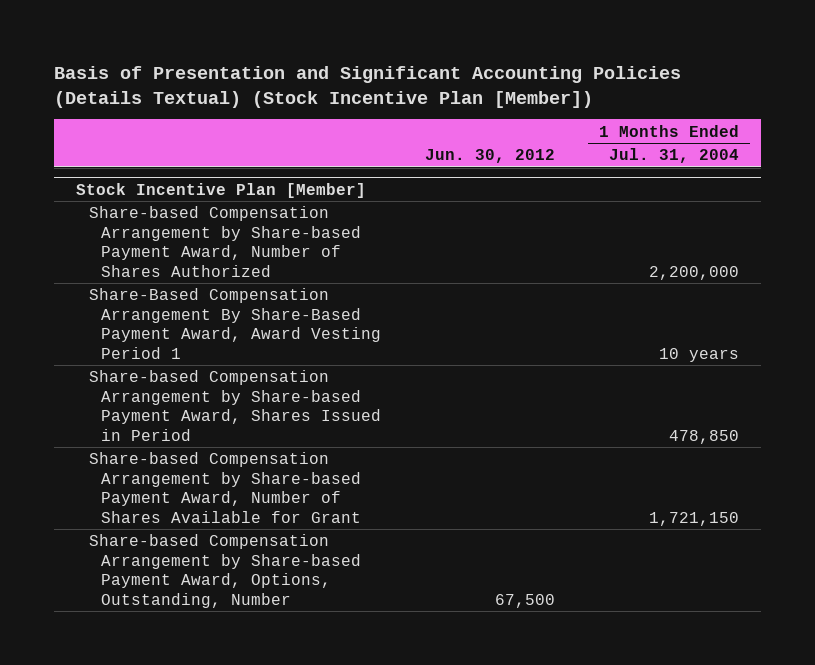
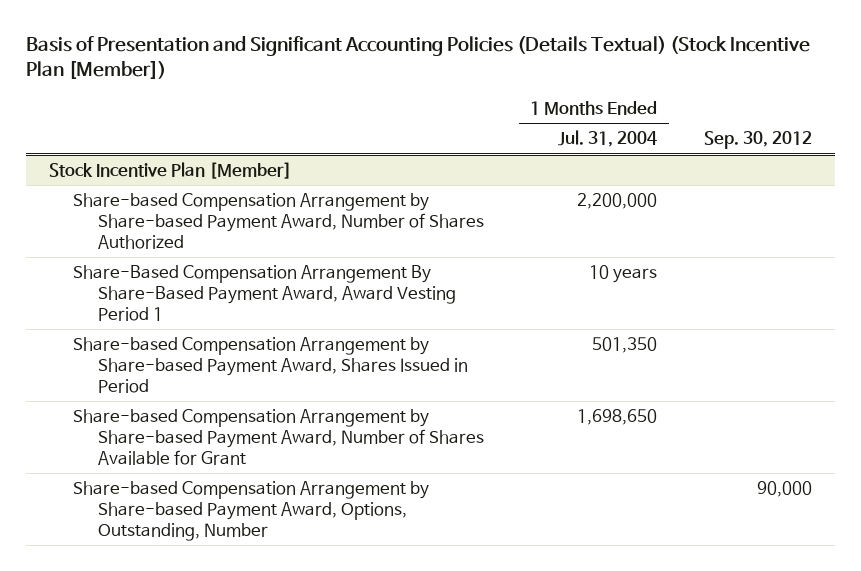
- | Jun. 30, 2012 | 1 Months Ended Jul. 31, 2004
+ | 1 Months Ended Jul. 31, 2004 | Sep. 30, 2012
@ Stock Incentive Plan [Member]
- Share-based Compensation Arrangement by Share-based Payment Award, Shares Issued in Period | | 478,850
- Share-based Compensation Arrangement by Share-based Payment Award, Number of Shares Available for Grant | | 1,721,150
+ Share-based Compensation Arrangement by Share-based Payment Award, Shares Issued in Period | 501,350 |
+ Share-based Compensation Arrangement by Share-based Payment Award, Number of Shares Available for Grant | 1,698,650 |

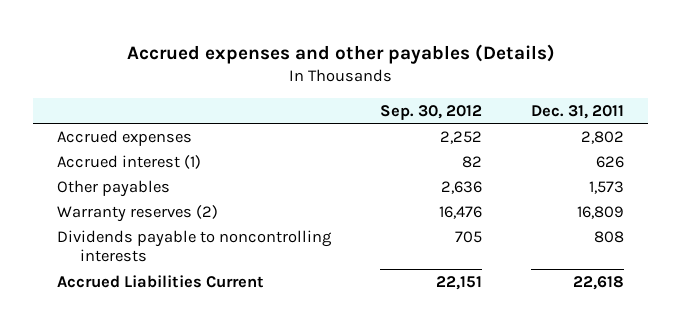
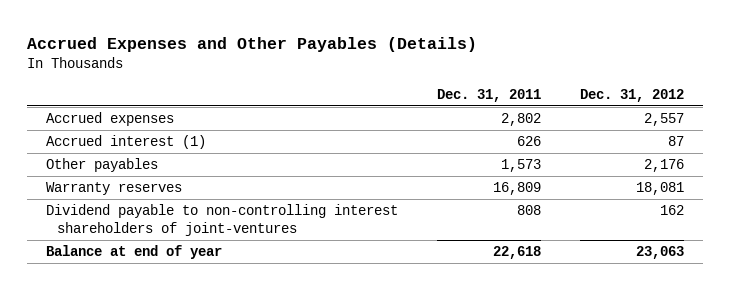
- Accrued expenses and other payables (Details)
+ Accrued Expenses and Other Payables (Details)
- | Sep. 30, 2012 | Dec. 31, 2011
+ | Dec. 31, 2011 | Dec. 31, 2012
- Warranty reserves (2) | 16,476 | 16,809
- Dividends payable to noncontrolling interests | 705 | 808
- Accrued Liabilities Current | 22,151 | 22,618
+ Warranty reserves | 16,809 | 18,081
+ Dividend payable to non-controlling interest shareholders of joint-ventures | 808 | 162
+ Balance at end of year | 22,618 | 23,063

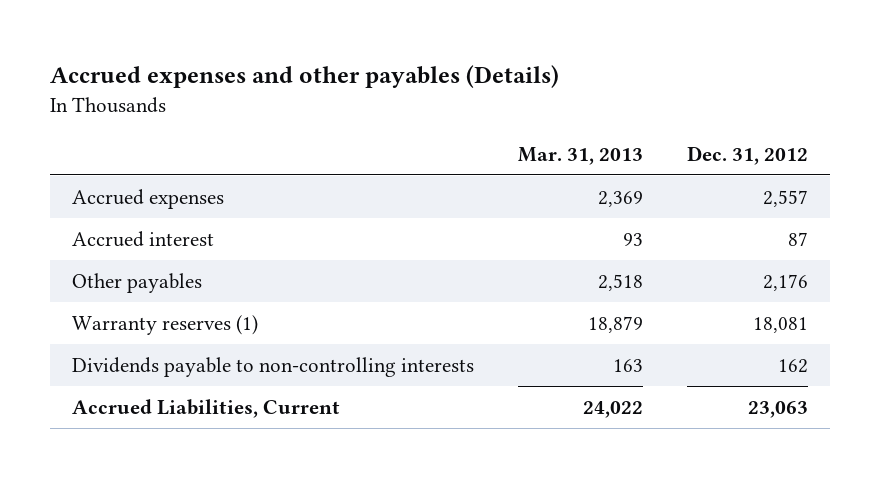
- Accrued Expenses and Other Payables (Details)
+ Accrued expenses and other payables (Details)
- | Dec. 31, 2011 | Dec. 31, 2012
+ | Mar. 31, 2013 | Dec. 31, 2012
- Accrued interest (1) | 626 | 87
+ Accrued interest | 93 | 87
- Warranty reserves | 16,809 | 18,081
- Dividend payable to non-controlling interest shareholders of joint-ventures | 808 | 162
- Balance at end of year | 22,618 | 23,063
+ Warranty reserves (1) | 18,879 | 18,081
+ Dividends payable to non-controlling interests | 163 | 162
+ Accrued Liabilities, Current | 24,022 | 23,063

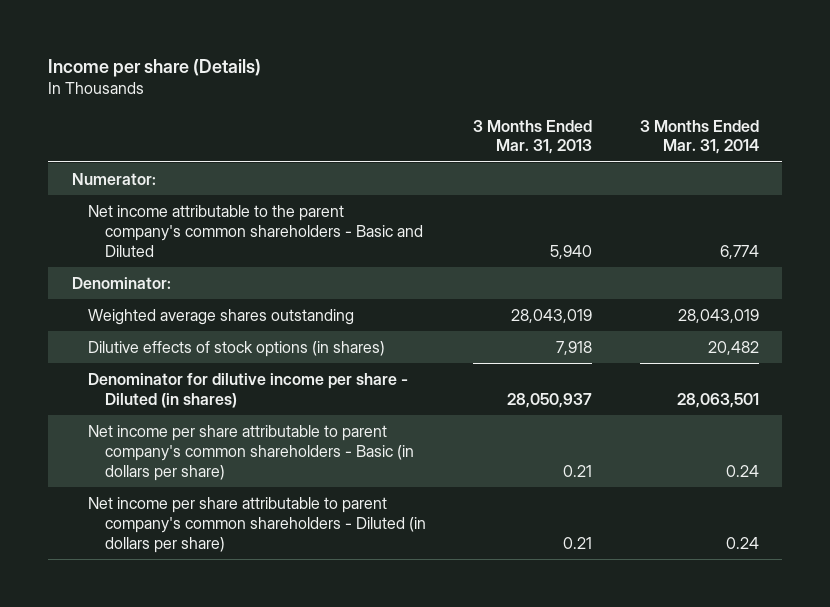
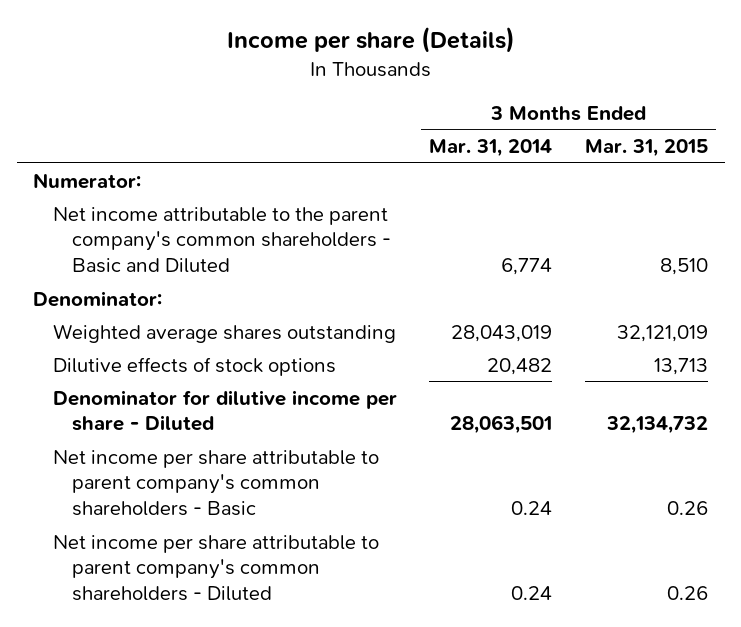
- | 3 Months Ended Mar. 31, 2013 | 3 Months Ended Mar. 31, 2014
+ | 3 Months Ended Mar. 31, 2014 | 3 Months Ended Mar. 31, 2015
- Dilutive effects of stock options (in shares) | 7,918 | 20,482
- Denominator for dilutive income per share - Diluted (in shares) | 28,050,937 | 28,063,501
- Net income per share attributable to parent company's common shareholders - Basic (in dollars per share) | 0.21 | 0.24
- Net income per share attributable to parent company's common shareholders - Diluted (in dollars per share) | 0.21 | 0.24
+ Dilutive effects of stock options | 20,482 | 13,713
+ Denominator for dilutive income per share - Diluted | 28,063,501 | 32,134,732
+ Net income per share attributable to parent company's common shareholders - Basic | 0.24 | 0.26
+ Net income per share attributable to parent company's common shareholders - Diluted | 0.24 | 0.26

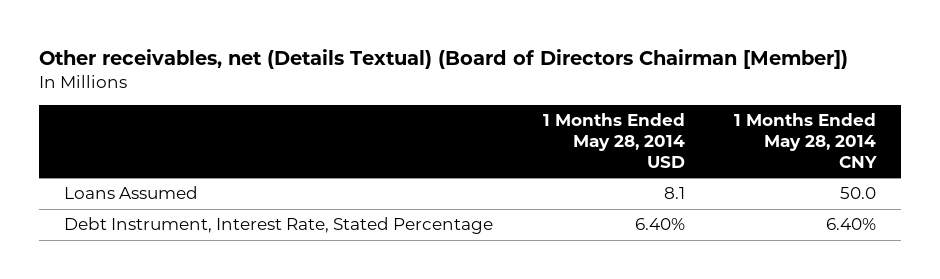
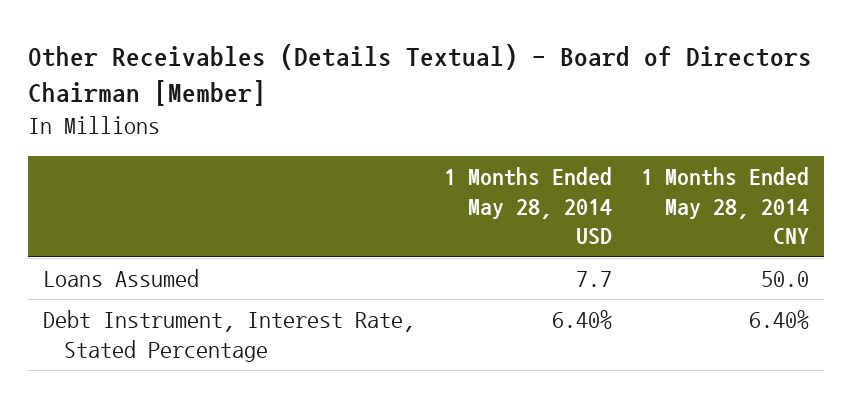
- Other receivables, net (Details Textual) (Board of Directors Chairman [Member])
+ Other Receivables (Details Textual) - Board of Directors Chairman [Member]
- Loans Assumed | 8.1 | 50.0
+ Loans Assumed | 7.7 | 50.0

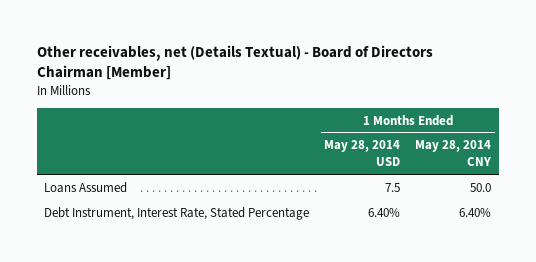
- Other Receivables (Details Textual) - Board of Directors Chairman [Member]
+ Other receivables, net (Details Textual) - Board of Directors Chairman [Member]
- Loans Assumed | 7.7 | 50.0
+ Loans Assumed | 7.5 | 50.0

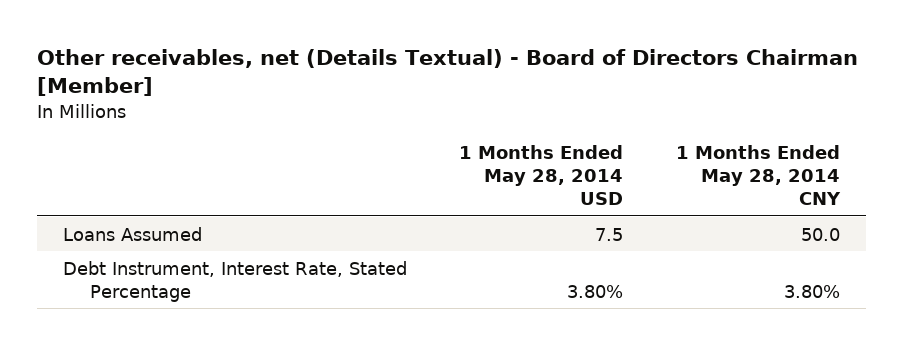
- Debt Instrument, Interest Rate, Stated Percentage | 6.40% | 6.40%
+ Debt Instrument, Interest Rate, Stated Percentage | 3.80% | 3.80%

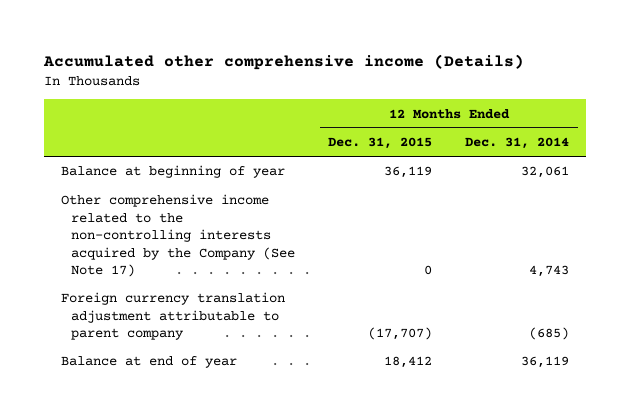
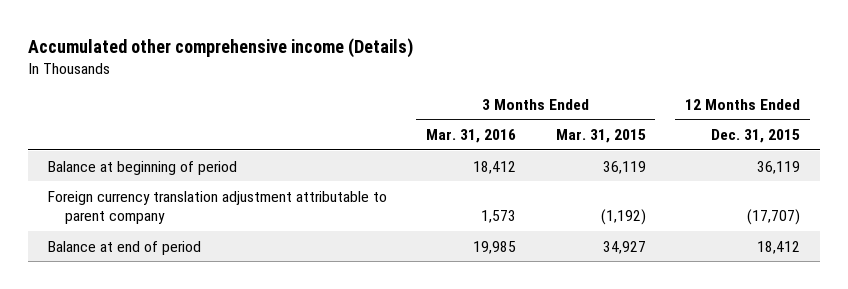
- | 12 Months Ended Dec. 31, 2015 | 12 Months Ended Dec. 31, 2014
+ | 3 Months Ended Mar. 31, 2016 | 3 Months Ended Mar. 31, 2015 | 12 Months Ended Dec. 31, 2015
- Balance at beginning of year | 36,119 | 32,061
- Other comprehensive income related to the non-controlling interests acquired by the Company (See Note 17) | 0 | 4,743
+ Balance at beginning of period | 18,412 | 36,119 | 36,119
- Balance at end of year | 18,412 | 36,119
+ Balance at end of period | 19,985 | 34,927 | 18,412

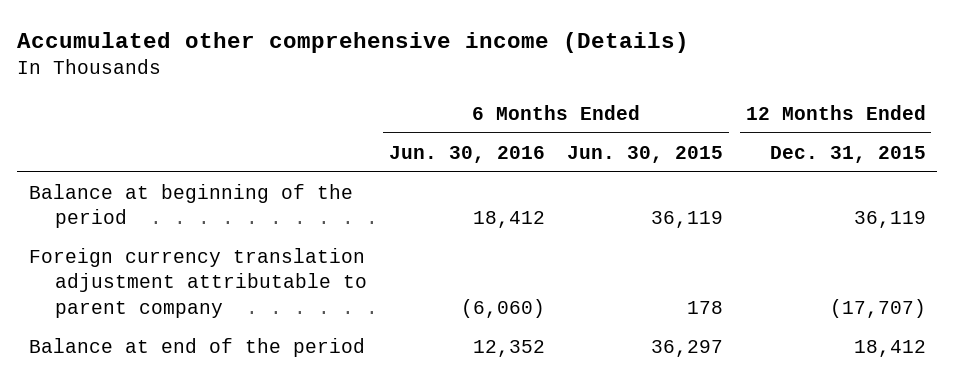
- | 3 Months Ended Mar. 31, 2016 | 3 Months Ended Mar. 31, 2015 | 12 Months Ended Dec. 31, 2015
+ | 6 Months Ended Jun. 30, 2016 | 6 Months Ended Jun. 30, 2015 | 12 Months Ended Dec. 31, 2015
- Balance at beginning of period | 18,412 | 36,119 | 36,119
+ Balance at beginning of the period | 18,412 | 36,119 | 36,119
- Balance at end of period | 19,985 | 34,927 | 18,412
+ Balance at end of the period | 12,352 | 36,297 | 18,412

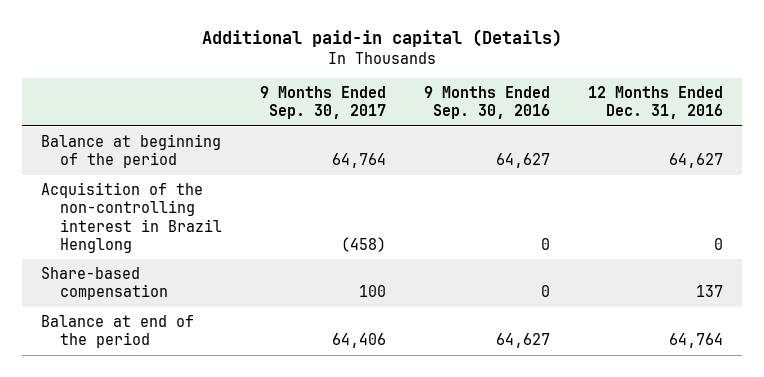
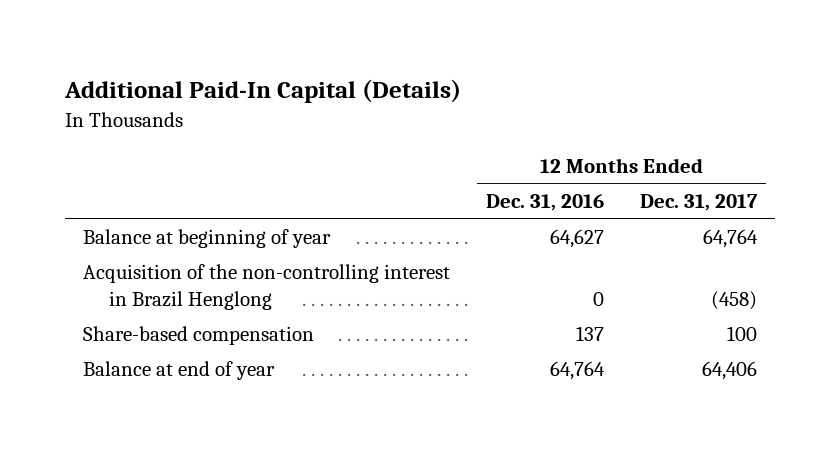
- Additional paid-in capital (Details)
+ Additional Paid-In Capital (Details)
- | 9 Months Ended Sep. 30, 2017 | 9 Months Ended Sep. 30, 2016 | 12 Months Ended Dec. 31, 2016
+ | 12 Months Ended Dec. 31, 2016 | 12 Months Ended Dec. 31, 2017
- Balance at beginning of the period | 64,764 | 64,627 | 64,627
+ Balance at beginning of year | 64,627 | 64,764
- Balance at end of the period | 64,406 | 64,627 | 64,764
+ Balance at end of year | 64,764 | 64,406

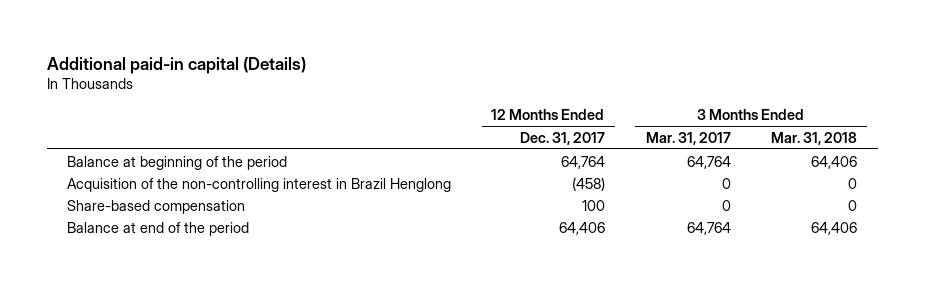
- Additional Paid-In Capital (Details)
+ Additional paid-in capital (Details)
- | 12 Months Ended Dec. 31, 2016 | 12 Months Ended Dec. 31, 2017
+ | 12 Months Ended Dec. 31, 2017 | 3 Months Ended Mar. 31, 2017 | 3 Months Ended Mar. 31, 2018
- Balance at beginning of year | 64,627 | 64,764
+ Balance at beginning of the period | 64,764 | 64,764 | 64,406
- Balance at end of year | 64,764 | 64,406
+ Balance at end of the period | 64,406 | 64,764 | 64,406

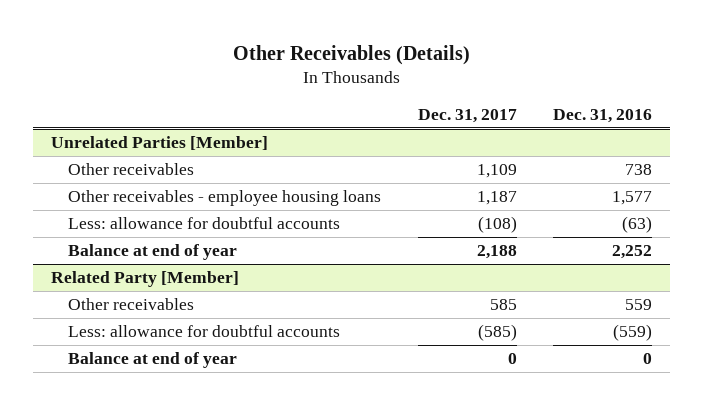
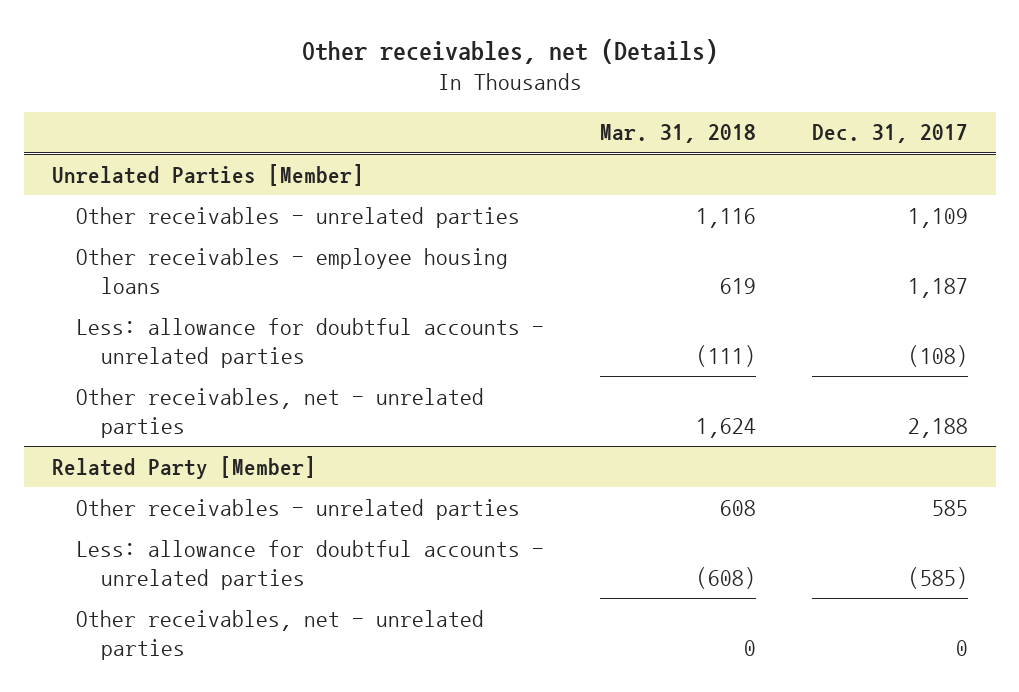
- Other Receivables (Details)
+ Other receivables, net (Details)
- | Dec. 31, 2017 | Dec. 31, 2016
+ | Mar. 31, 2018 | Dec. 31, 2017
@ Unrelated Parties [Member]
- Other receivables | 1,109 | 738
+ Other receivables - unrelated parties | 1,116 | 1,109
- Less: allowance for doubtful accounts | (108) | (63)
- Balance at end of year | 2,188 | 2,252
+ Less: allowance for doubtful accounts - unrelated parties | (111) | (108)
+ Other receivables, net - unrelated parties | 1,624 | 2,188
@ Related Party [Member]
- Other receivables | 585 | 559
- Less: allowance for doubtful accounts | (585) | (559)
- Balance at end of year | 0 | 0
+ Other receivables - unrelated parties | 608 | 585
+ Less: allowance for doubtful accounts - unrelated parties | (608) | (585)
+ Other receivables, net - unrelated parties | 0 | 0

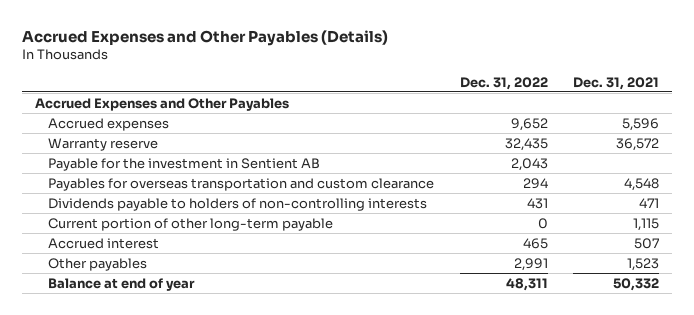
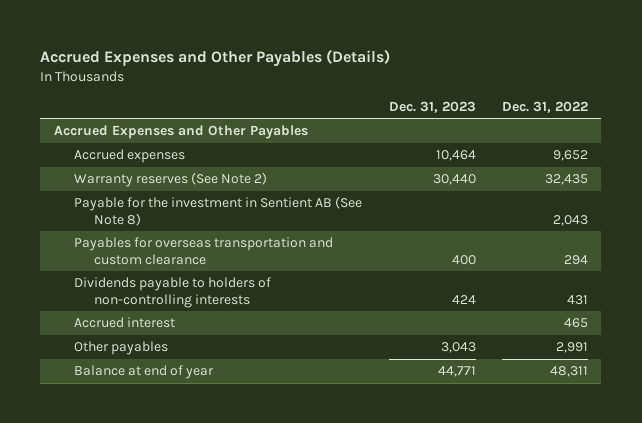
- | Dec. 31, 2022 | Dec. 31, 2021
+ | Dec. 31, 2023 | Dec. 31, 2022
- Warranty reserve | 32,435 | 36,572
- Payable for the investment in Sentient AB | 2,043 |
+ Warranty reserves (See Note 2) | 30,440 | 32,435
+ Payable for the investment in Sentient AB (See Note 8) | | 2,043
- Current portion of other long-term payable | 0 | 1,115

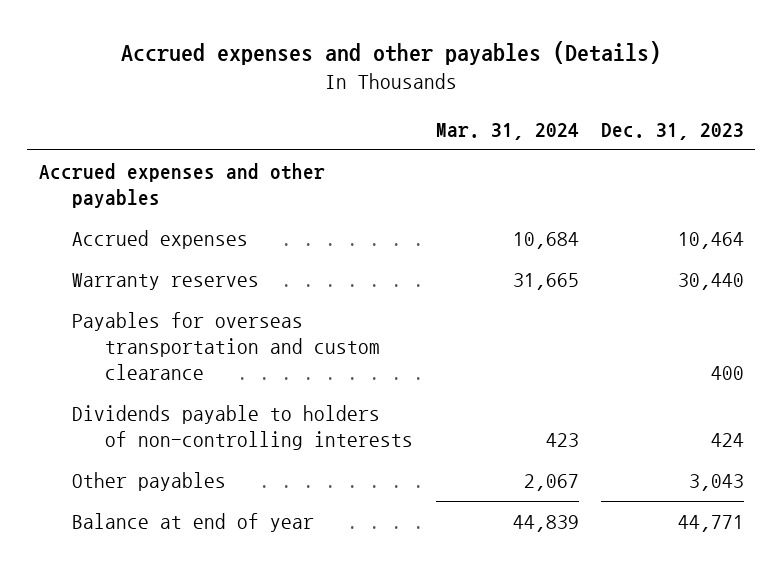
- Accrued Expenses and Other Payables (Details)
+ Accrued expenses and other payables (Details)
- | Dec. 31, 2023 | Dec. 31, 2022
+ | Mar. 31, 2024 | Dec. 31, 2023
- Accrued Expenses and Other Payables
+ Accrued expenses and other payables
- Warranty reserves (See Note 2) | 30,440 | 32,435
- Payable for the investment in Sentient AB (See Note 8) | | 2,043
+ Warranty reserves | 31,665 | 30,440
- Accrued interest | | 465

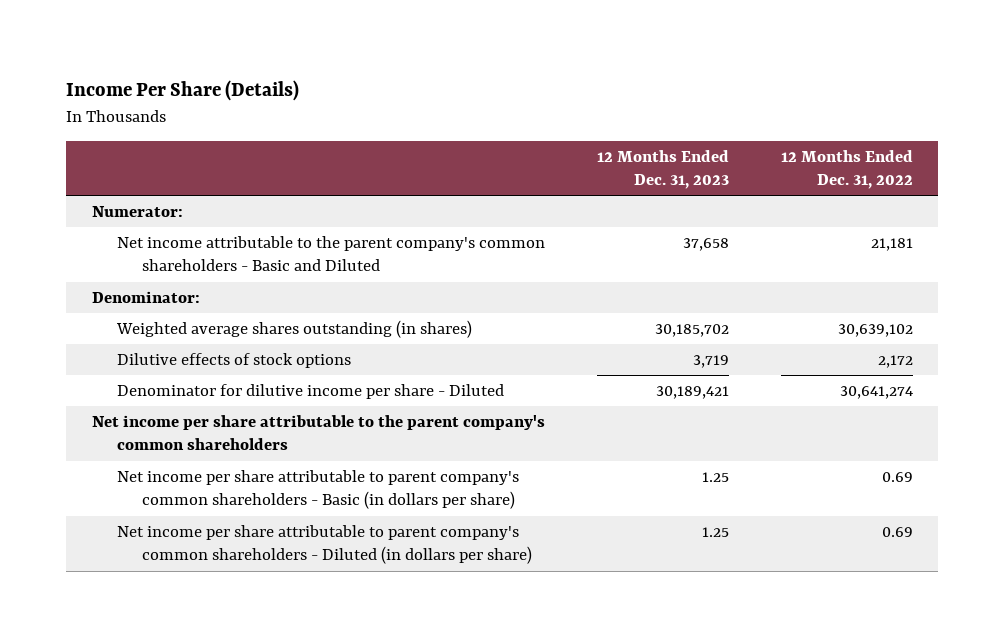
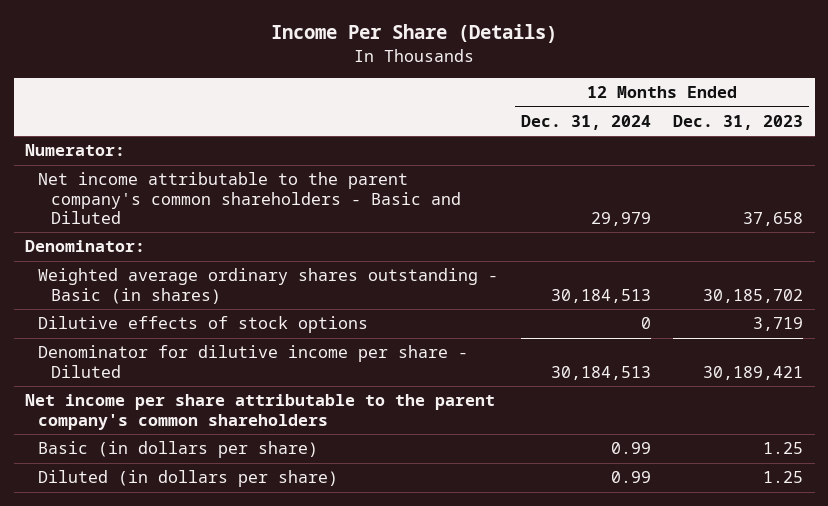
- | 12 Months Ended Dec. 31, 2023 | 12 Months Ended Dec. 31, 2022
+ | 12 Months Ended Dec. 31, 2024 | 12 Months Ended Dec. 31, 2023
- Weighted average shares outstanding (in shares) | 30,185,702 | 30,639,102
+ Weighted average ordinary shares outstanding - Basic (in shares) | 30,184,513 | 30,185,702
- Net income per share attributable to parent company's common shareholders - Basic (in dollars per share) | 1.25 | 0.69
- Net income per share attributable to parent company's common shareholders - Diluted (in dollars per share) | 1.25 | 0.69
+ Basic (in dollars per share) | 0.99 | 1.25
+ Diluted (in dollars per share) | 0.99 | 1.25

